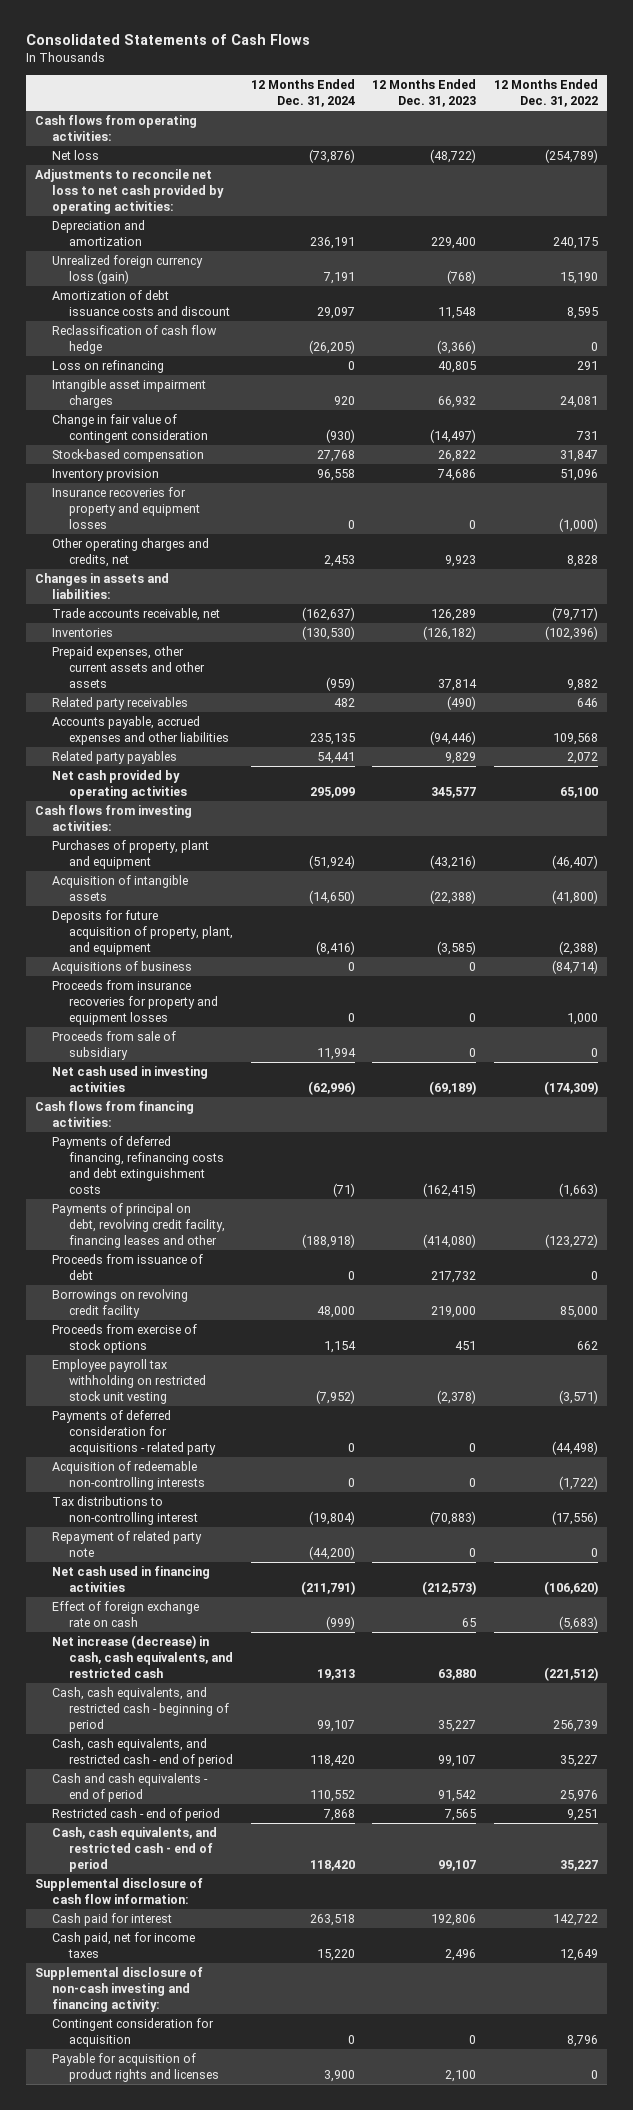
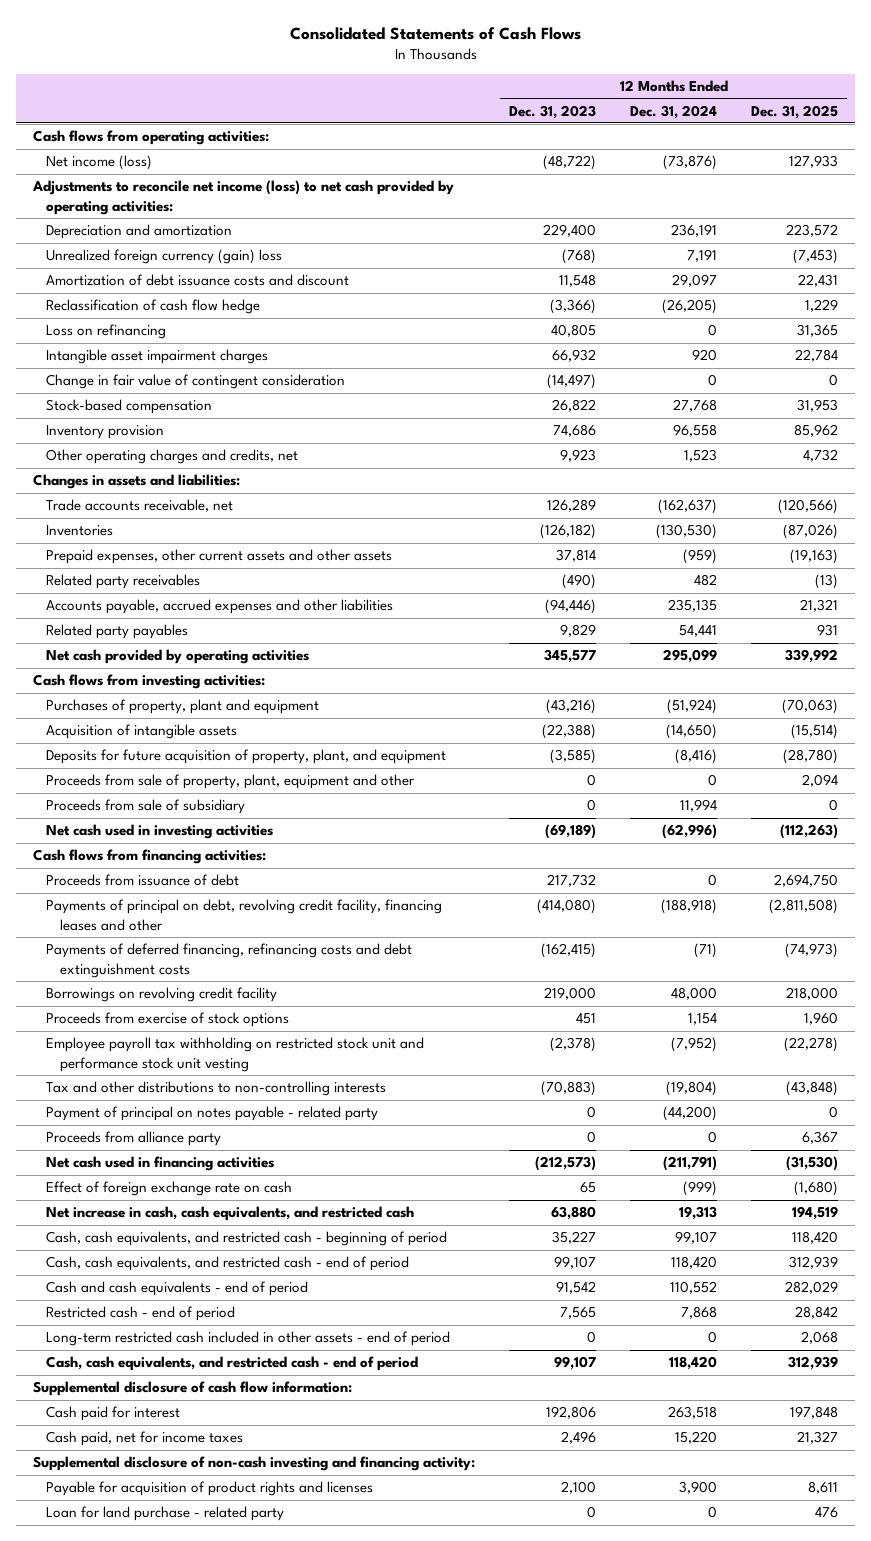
- | 12 Months Ended Dec. 31, 2024 | 12 Months Ended Dec. 31, 2023 | 12 Months Ended Dec. 31, 2022
+ | 12 Months Ended Dec. 31, 2023 | 12 Months Ended Dec. 31, 2024 | 12 Months Ended Dec. 31, 2025
- Net loss | (73,876) | (48,722) | (254,789)
- Adjustments to reconcile net loss to net cash provided by operating activities:
+ Net income (loss) | (48,722) | (73,876) | 127,933
+ Adjustments to reconcile net income (loss) to net cash provided by operating activities:
- Unrealized foreign currency loss (gain) | 7,191 | (768) | 15,190
+ Unrealized foreign currency (gain) loss | (768) | 7,191 | (7,453)
- Change in fair value of contingent consideration | (930) | (14,497) | 731
+ Change in fair value of contingent consideration | (14,497) | 0 | 0
- Insurance recoveries for property and equipment losses | 0 | 0 | (1,000)
- Other operating charges and credits, net | 2,453 | 9,923 | 8,828
+ Other operating charges and credits, net | 9,923 | 1,523 | 4,732
- Acquisitions of business | 0 | 0 | (84,714)
- Proceeds from insurance recoveries for property and equipment losses | 0 | 0 | 1,000
+ Proceeds from sale of property, plant, equipment and other | 0 | 0 | 2,094
moved down: Payments of principal on debt, revolving credit facility, financing leases and other | (414,080) | (188,918) | (2,811,508)
moved down: Payments of deferred financing, refinancing costs and debt extinguishment costs | (162,415) | (71) | (74,973)
- Employee payroll tax withholding on restricted stock unit vesting | (7,952) | (2,378) | (3,571)
- Payments of deferred consideration for acquisitions - related party | 0 | 0 | (44,498)
- Acquisition of redeemable non-controlling interests | 0 | 0 | (1,722)
- Tax distributions to non-controlling interest | (19,804) | (70,883) | (17,556)
- Repayment of related party note | (44,200) | 0 | 0
+ Employee payroll tax withholding on restricted stock unit and performance stock unit vesting | (2,378) | (7,952) | (22,278)
+ Tax and other distributions to non-controlling interests | (70,883) | (19,804) | (43,848)
+ Payment of principal on notes payable - related party | 0 | (44,200) | 0
+ Proceeds from alliance party | 0 | 0 | 6,367
- Net increase (decrease) in cash, cash equivalents, and restricted cash | 19,313 | 63,880 | (221,512)
+ Net increase in cash, cash equivalents, and restricted cash | 63,880 | 19,313 | 194,519
+ Long-term restricted cash included in other assets - end of period | 0 | 0 | 2,068
- Contingent consideration for acquisition | 0 | 0 | 8,796
+ Loan for land purchase - related party | 0 | 0 | 476

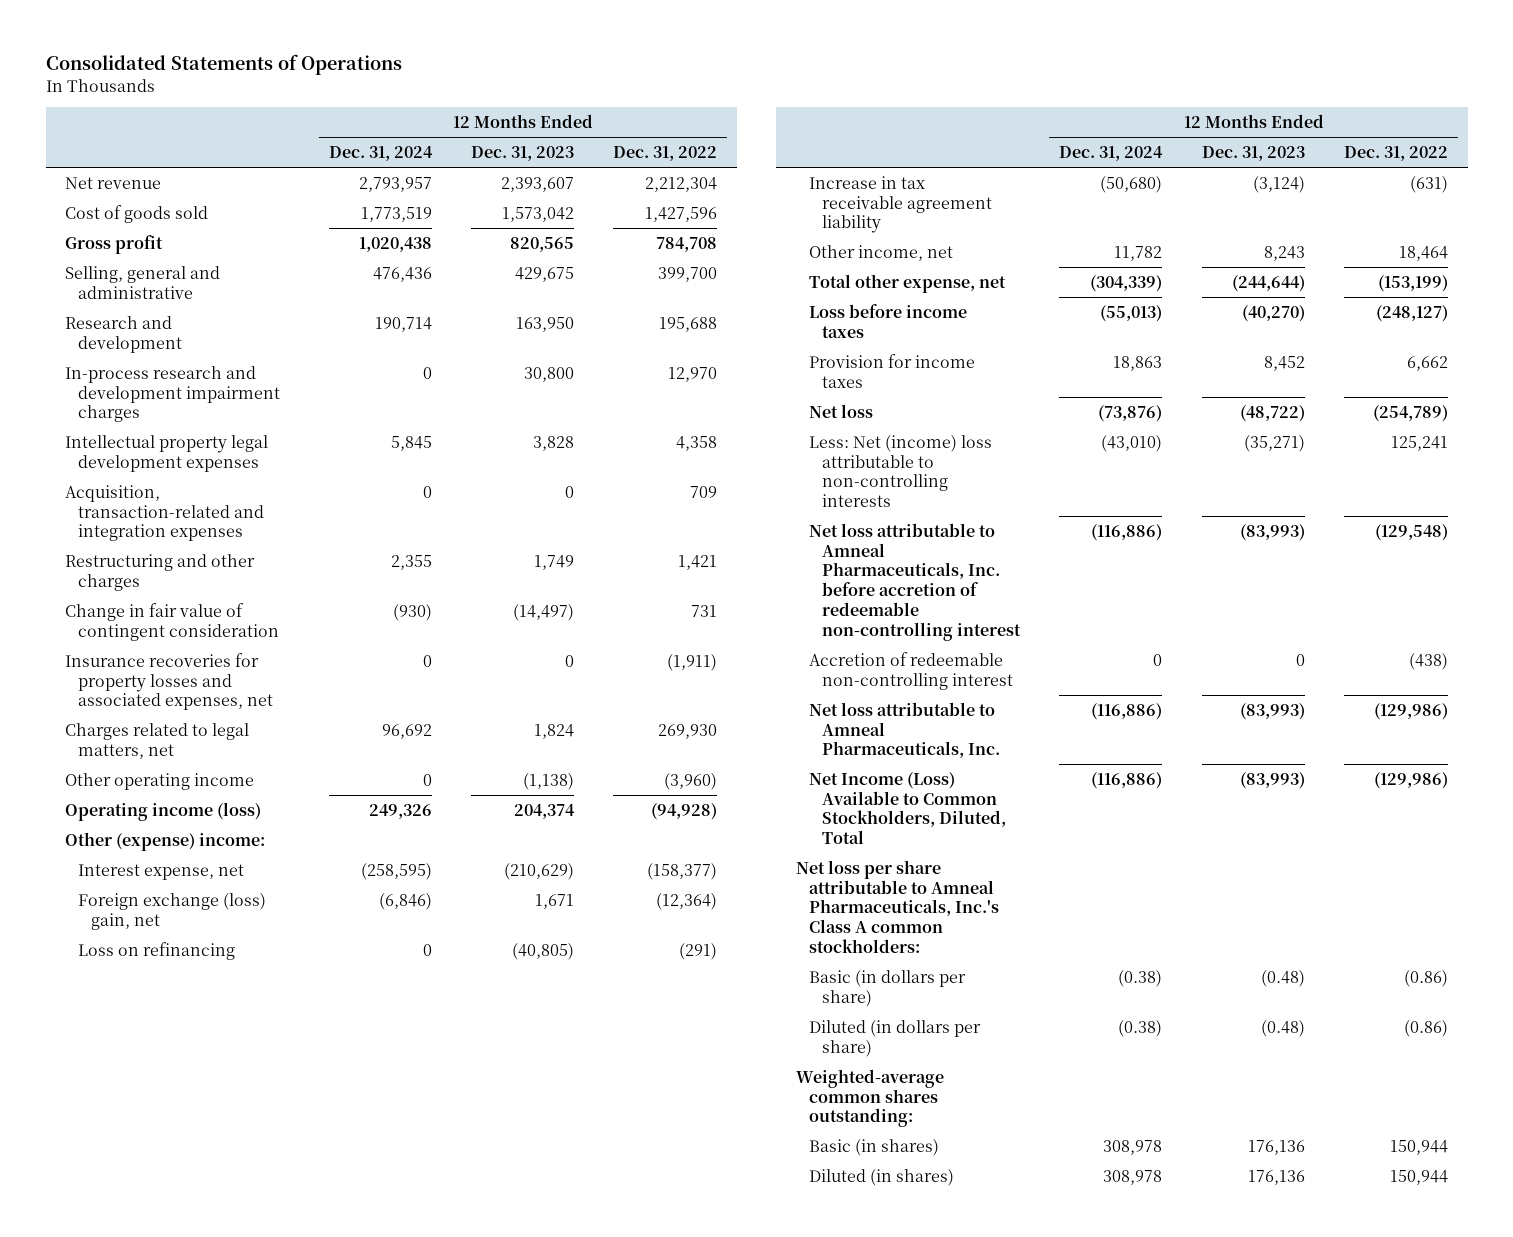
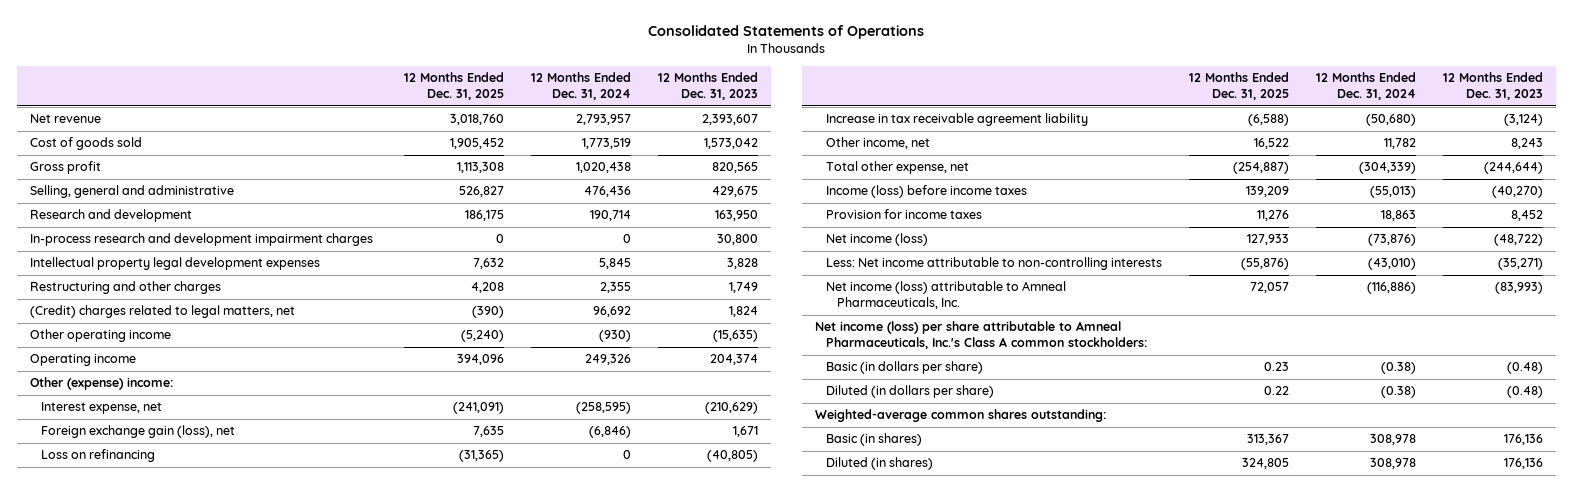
- | 12 Months Ended Dec. 31, 2024 | 12 Months Ended Dec. 31, 2023 | 12 Months Ended Dec. 31, 2022
+ | 12 Months Ended Dec. 31, 2025 | 12 Months Ended Dec. 31, 2024 | 12 Months Ended Dec. 31, 2023
- Acquisition, transaction-related and integration expenses | 0 | 0 | 709
- Change in fair value of contingent consideration | (930) | (14,497) | 731
- Insurance recoveries for property losses and associated expenses, net | 0 | 0 | (1,911)
- Charges related to legal matters, net | 96,692 | 1,824 | 269,930
- Other operating income | 0 | (1,138) | (3,960)
- Operating income (loss) | 249,326 | 204,374 | (94,928)
+ (Credit) charges related to legal matters, net | (390) | 96,692 | 1,824
+ Other operating income | (5,240) | (930) | (15,635)
+ Operating income | 394,096 | 249,326 | 204,374
- Foreign exchange (loss) gain, net | (6,846) | 1,671 | (12,364)
+ Foreign exchange gain (loss), net | 7,635 | (6,846) | 1,671
- Loss before income taxes | (55,013) | (40,270) | (248,127)
+ Income (loss) before income taxes | 139,209 | (55,013) | (40,270)
- Net loss | (73,876) | (48,722) | (254,789)
- Less: Net (income) loss attributable to non-controlling interests | (43,010) | (35,271) | 125,241
- Net loss attributable to Amneal Pharmaceuticals, Inc. before accretion of redeemable non-controlling interest | (116,886) | (83,993) | (129,548)
- Accretion of redeemable non-controlling interest | 0 | 0 | (438)
- Net loss attributable to Amneal Pharmaceuticals, Inc. | (116,886) | (83,993) | (129,986)
- Net Income (Loss) Available to Common Stockholders, Diluted, Total | (116,886) | (83,993) | (129,986)
- Net loss per share attributable to Amneal Pharmaceuticals, Inc.'s Class A common stockholders:
+ Net income (loss) | 127,933 | (73,876) | (48,722)
+ Less: Net income attributable to non-controlling interests | (55,876) | (43,010) | (35,271)
+ Net income (loss) attributable to Amneal Pharmaceuticals, Inc. | 72,057 | (116,886) | (83,993)
+ Net income (loss) per share attributable to Amneal Pharmaceuticals, Inc.'s Class A common stockholders:

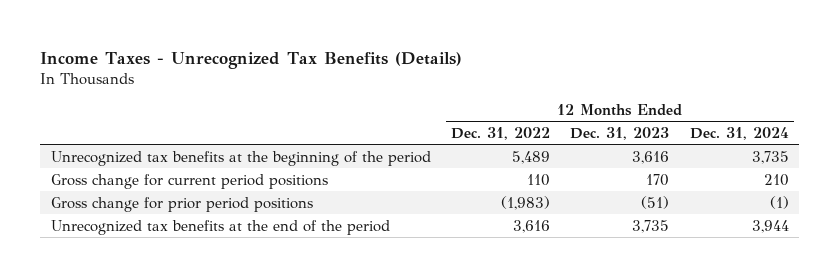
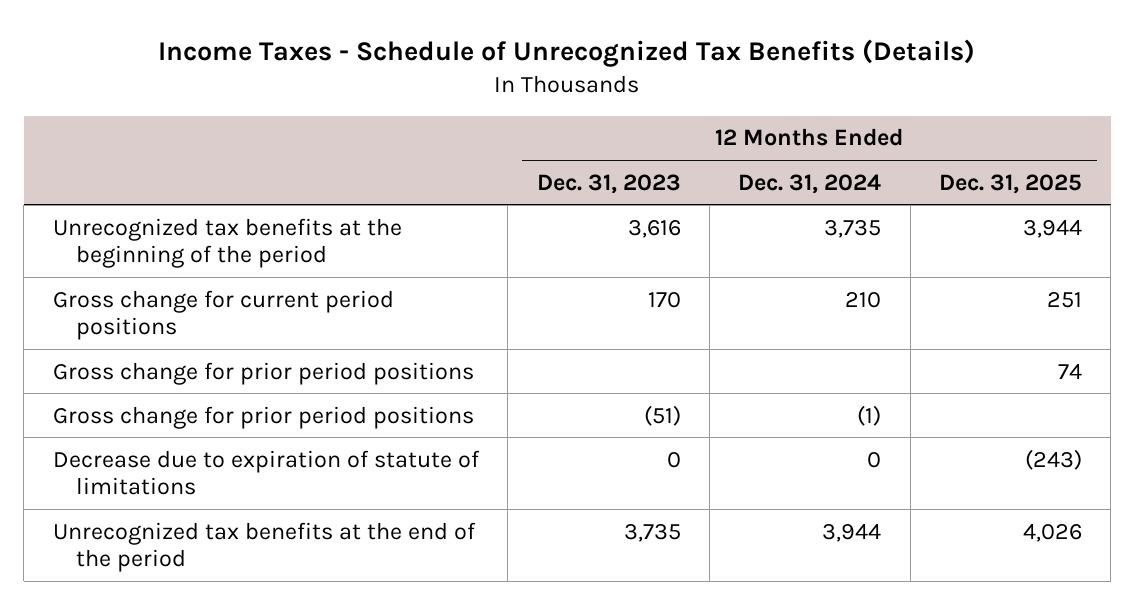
- Income Taxes - Unrecognized Tax Benefits (Details)
+ Income Taxes - Schedule of Unrecognized Tax Benefits (Details)
- | 12 Months Ended Dec. 31, 2022 | 12 Months Ended Dec. 31, 2023 | 12 Months Ended Dec. 31, 2024
+ | 12 Months Ended Dec. 31, 2023 | 12 Months Ended Dec. 31, 2024 | 12 Months Ended Dec. 31, 2025
+ Gross change for prior period positions | | | 74
+ Decrease due to expiration of statute of limitations | 0 | 0 | (243)

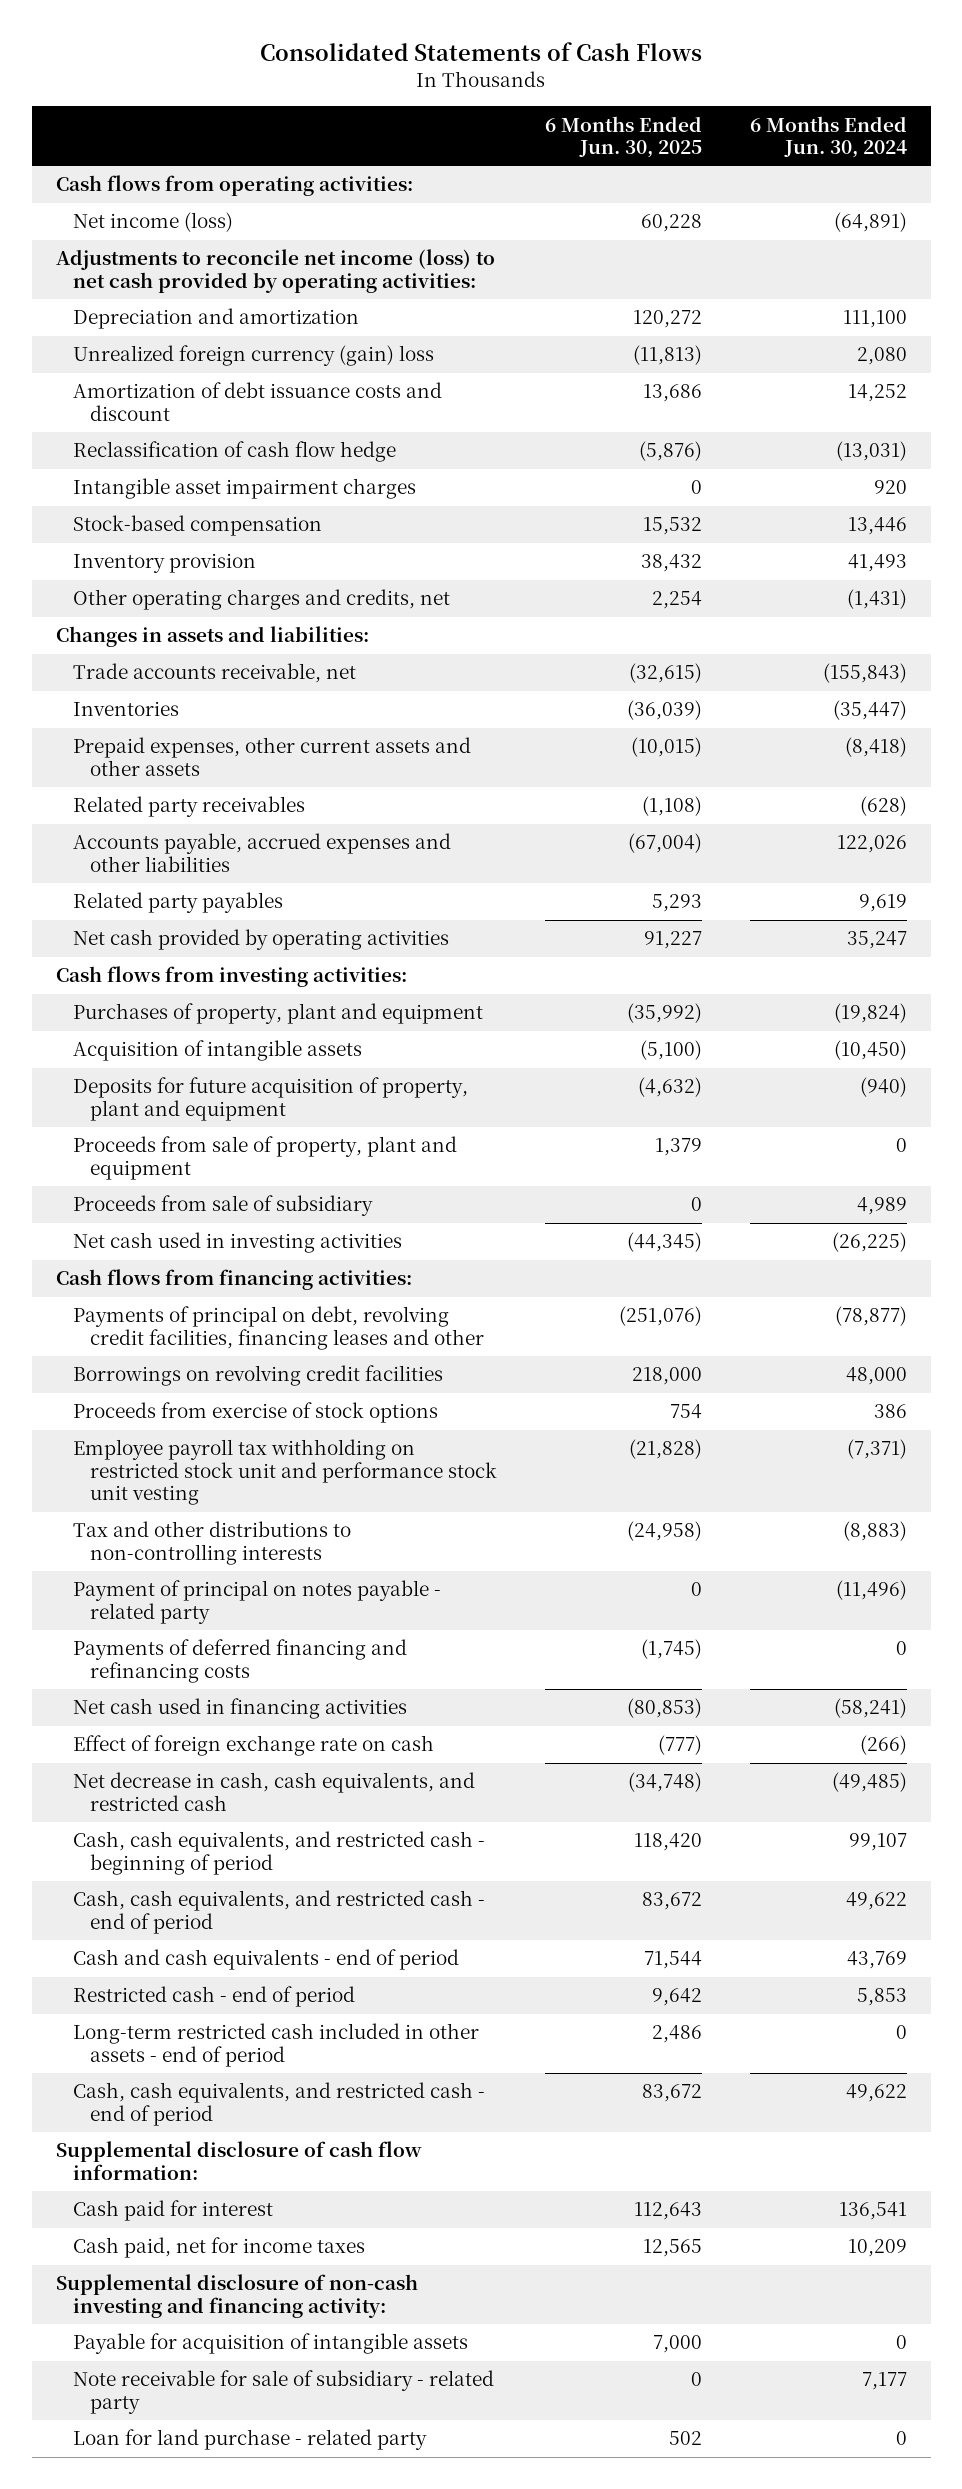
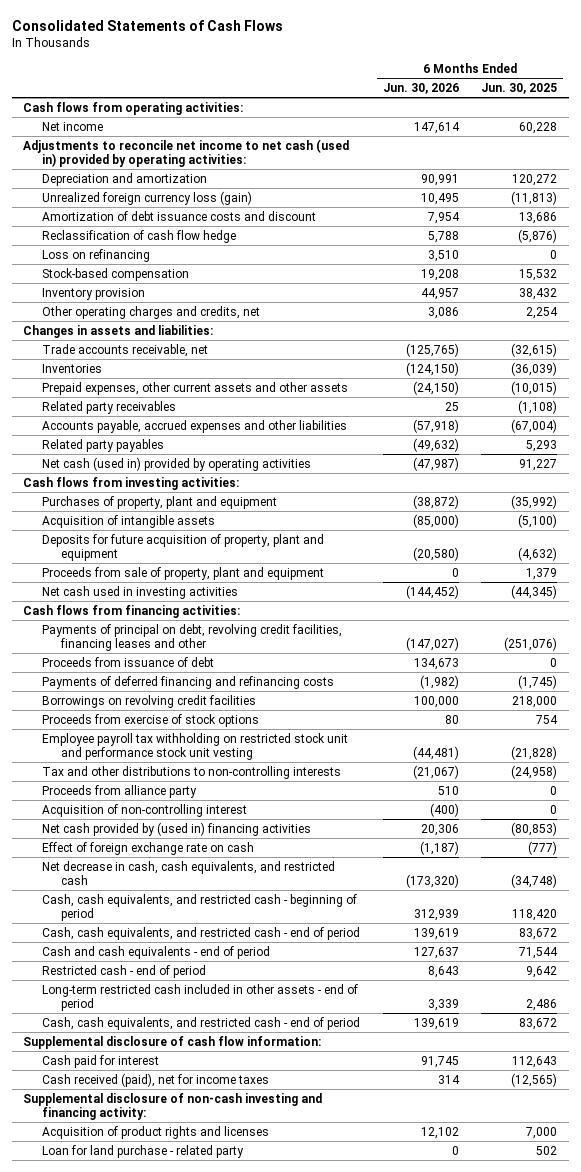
- | 6 Months Ended Jun. 30, 2025 | 6 Months Ended Jun. 30, 2024
+ | 6 Months Ended Jun. 30, 2026 | 6 Months Ended Jun. 30, 2025
- Net income (loss) | 60,228 | (64,891)
- Adjustments to reconcile net income (loss) to net cash provided by operating activities:
+ Net income | 147,614 | 60,228
+ Adjustments to reconcile net income to net cash (used in) provided by operating activities:
- Unrealized foreign currency (gain) loss | (11,813) | 2,080
+ Unrealized foreign currency loss (gain) | 10,495 | (11,813)
- Intangible asset impairment charges | 0 | 920
+ Loss on refinancing | 3,510 | 0
- Net cash provided by operating activities | 91,227 | 35,247
+ Net cash (used in) provided by operating activities | (47,987) | 91,227
- Proceeds from sale of subsidiary | 0 | 4,989
+ Proceeds from issuance of debt | 134,673 | 0
moved up: Payments of deferred financing and refinancing costs | (1,982) | (1,745)
- Payment of principal on notes payable - related party | 0 | (11,496)
- Net cash used in financing activities | (80,853) | (58,241)
+ Proceeds from alliance party | 510 | 0
+ Acquisition of non-controlling interest | (400) | 0
+ Net cash provided by (used in) financing activities | 20,306 | (80,853)
- Cash paid, net for income taxes | 12,565 | 10,209
+ Cash received (paid), net for income taxes | 314 | (12,565)
- Payable for acquisition of intangible assets | 7,000 | 0
- Note receivable for sale of subsidiary - related party | 0 | 7,177
+ Acquisition of product rights and licenses | 12,102 | 7,000

